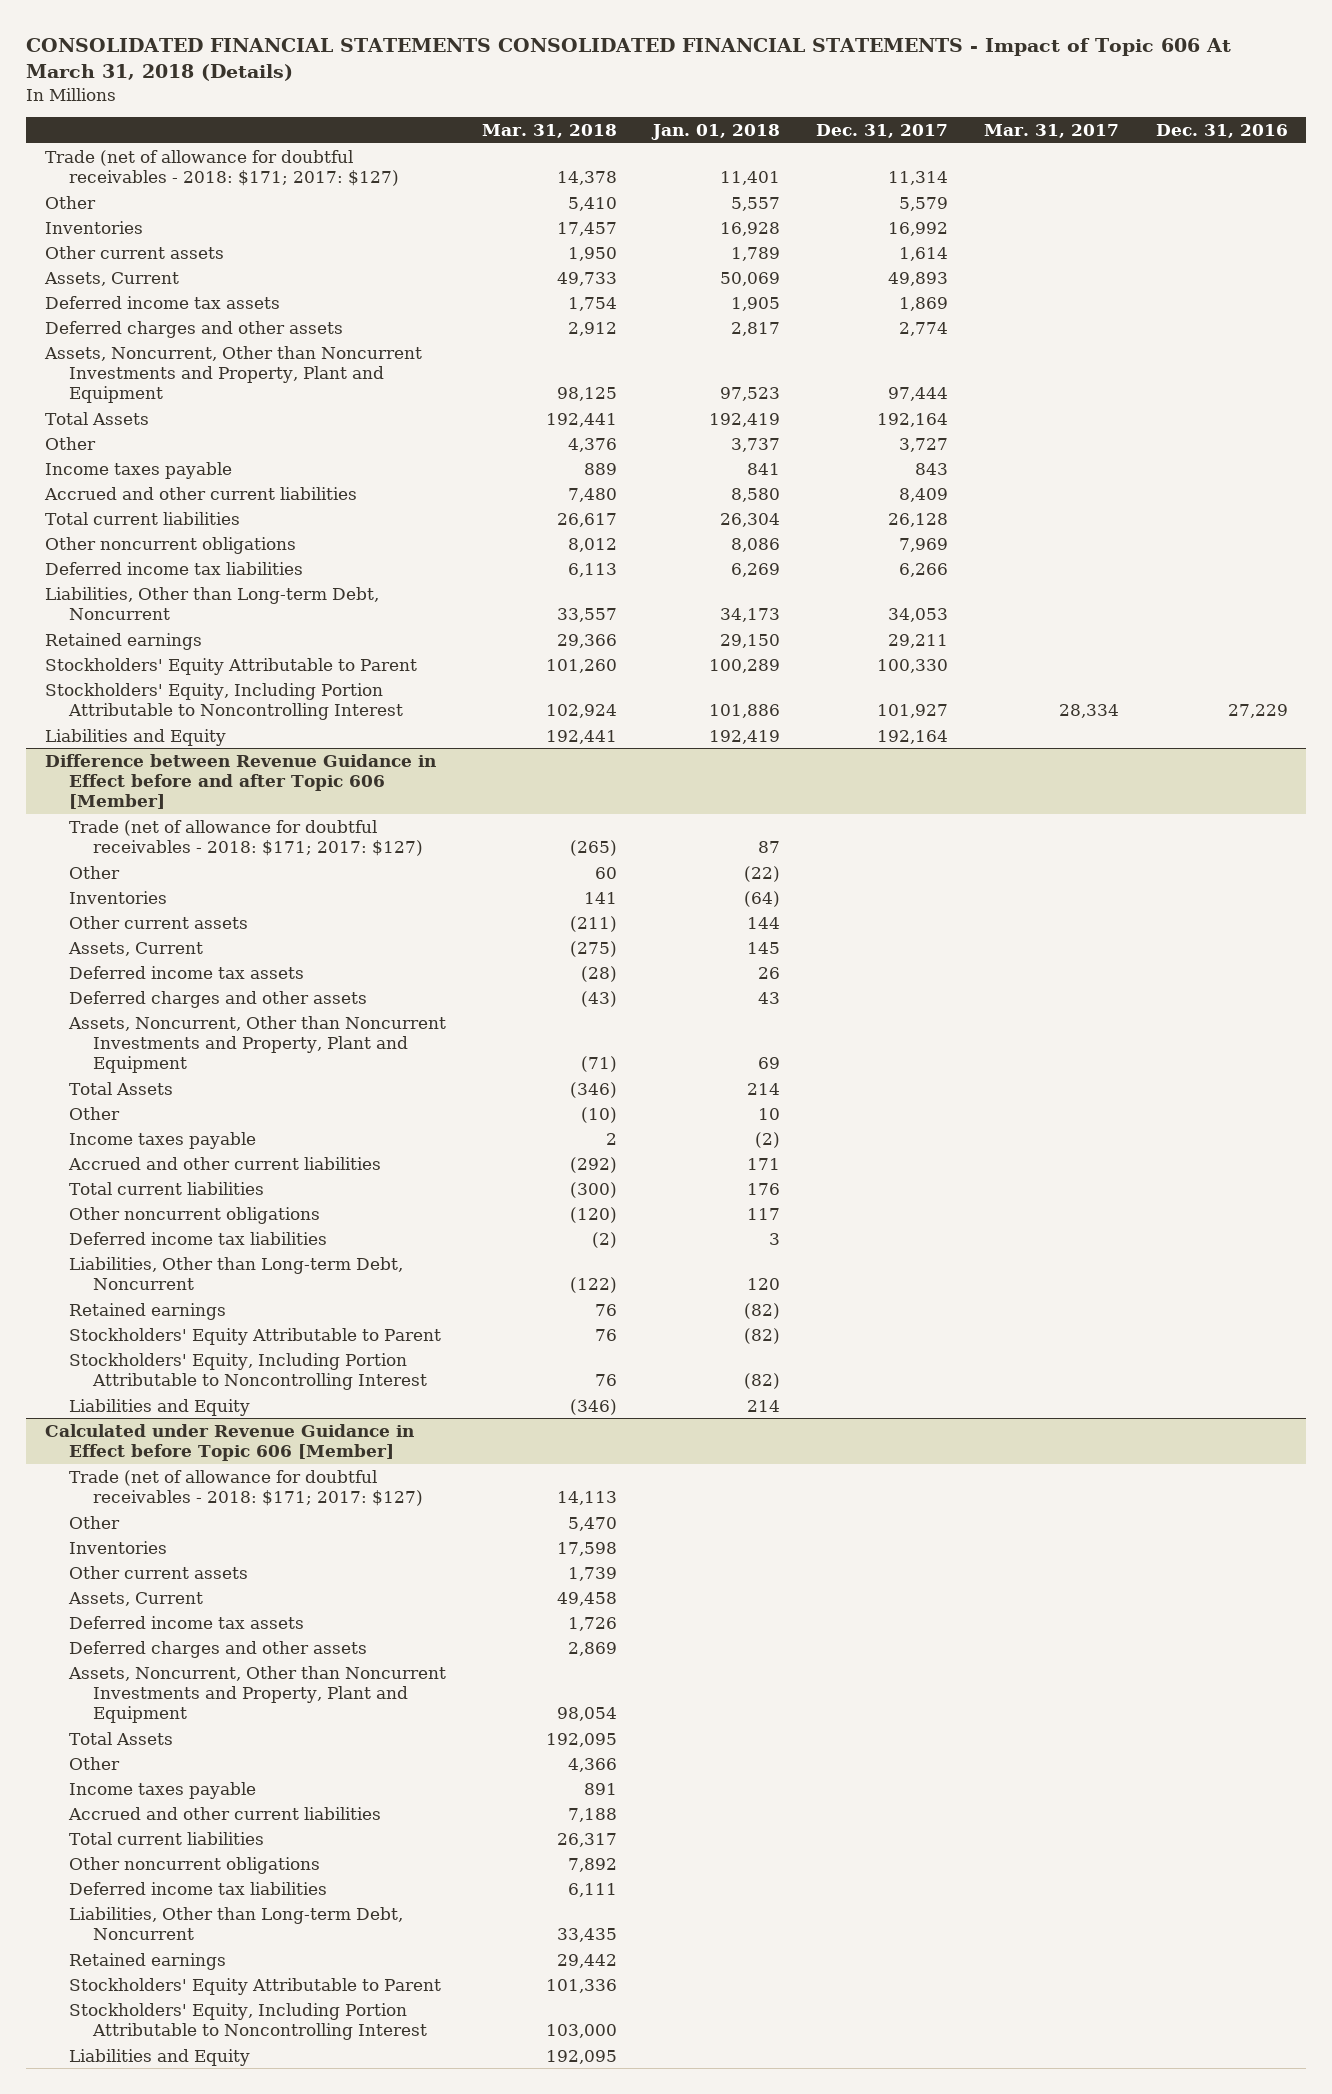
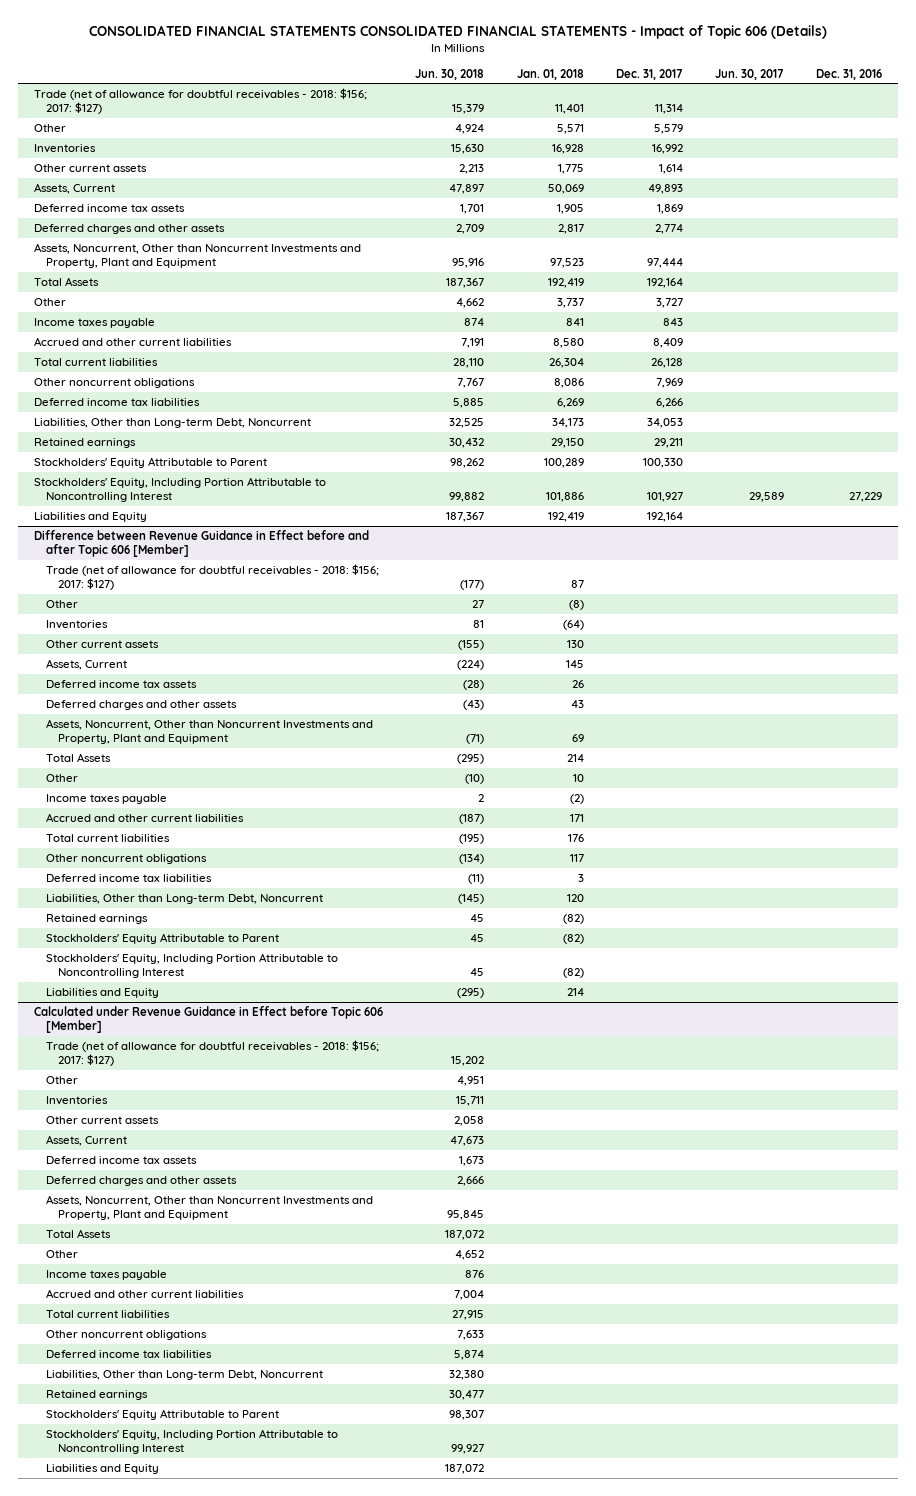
- CONSOLIDATED FINANCIAL STATEMENTS CONSOLIDATED FINANCIAL STATEMENTS - Impact of Topic 606 At March 31, 2018 (Details)
+ CONSOLIDATED FINANCIAL STATEMENTS CONSOLIDATED FINANCIAL STATEMENTS - Impact of Topic 606 (Details)
- | Mar. 31, 2018 | Jan. 01, 2018 | Dec. 31, 2017 | Mar. 31, 2017 | Dec. 31, 2016
+ | Jun. 30, 2018 | Jan. 01, 2018 | Dec. 31, 2017 | Jun. 30, 2017 | Dec. 31, 2016
- Trade (net of allowance for doubtful receivables - 2018: $171; 2017: $127) | 14,378 | 11,401 | 11,314 | |
- Other | 5,410 | 5,557 | 5,579 | |
+ Trade (net of allowance for doubtful receivables - 2018: $156; 2017: $127) | 15,379 | 11,401 | 11,314 | |
+ Other | 4,924 | 5,571 | 5,579 | |
- Other current assets | 1,950 | 1,789 | 1,614 | |
+ Other current assets | 2,213 | 1,775 | 1,614 | |
@ Difference between Revenue Guidance in Effect before and after Topic 606 [Member]
- Trade (net of allowance for doubtful receivables - 2018: $171; 2017: $127) | (265) | 87 | | |
- Other | 60 | (22) | | |
+ Trade (net of allowance for doubtful receivables - 2018: $156; 2017: $127) | (177) | 87 | | |
+ Other | 27 | (8) | | |
- Other current assets | (211) | 144 | | |
+ Other current assets | (155) | 130 | | |
@ Calculated under Revenue Guidance in Effect before Topic 606 [Member]
- Trade (net of allowance for doubtful receivables - 2018: $171; 2017: $127) | 14,113 | | | |
+ Trade (net of allowance for doubtful receivables - 2018: $156; 2017: $127) | 15,202 | | | |

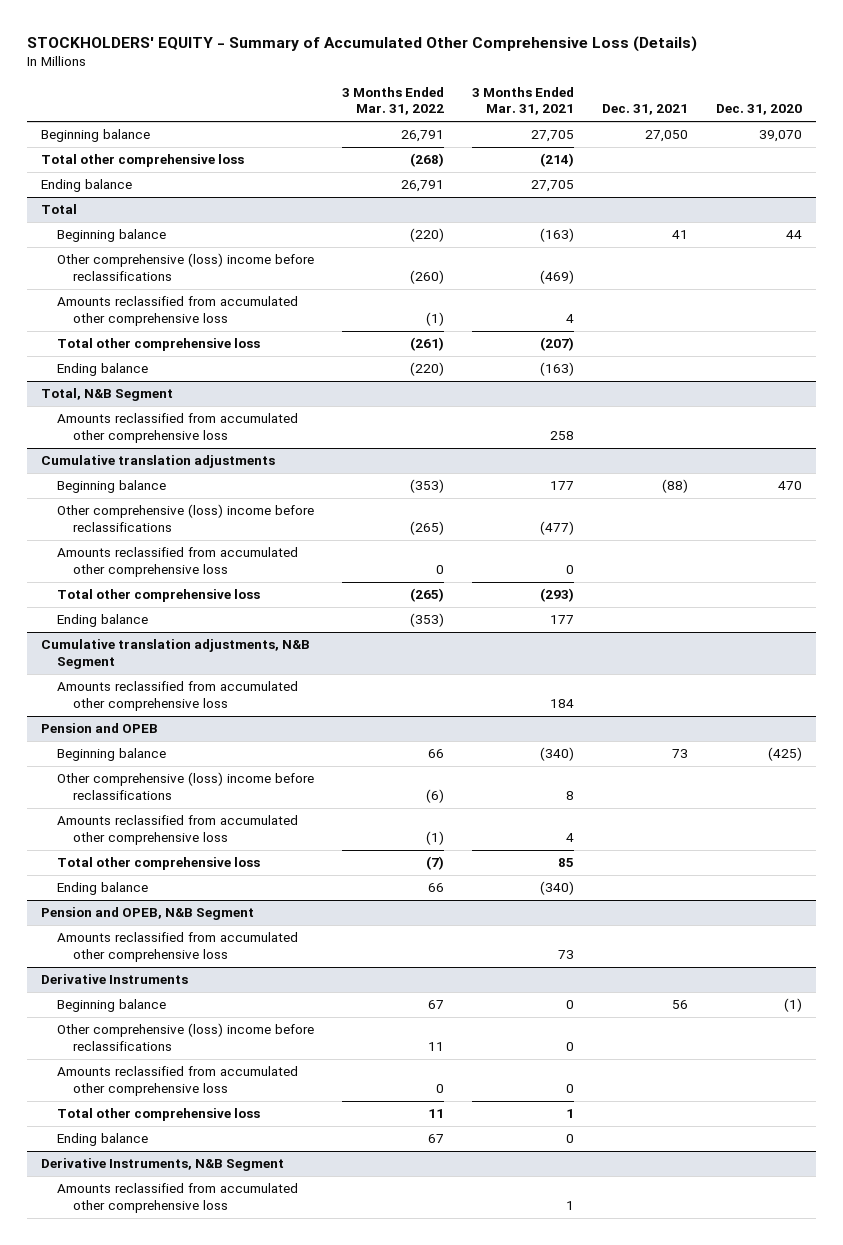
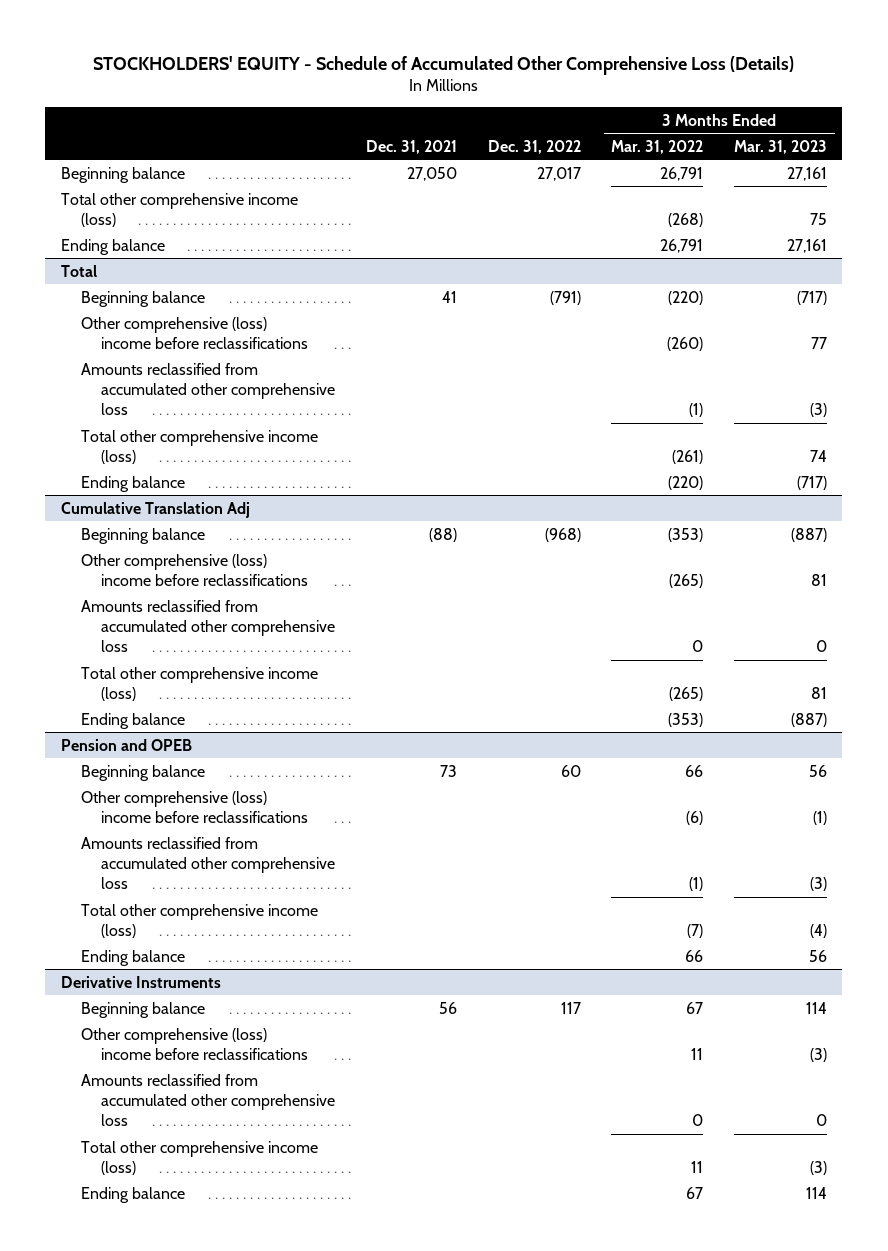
- STOCKHOLDERS' EQUITY - Summary of Accumulated Other Comprehensive Loss (Details)
+ STOCKHOLDERS' EQUITY - Schedule of Accumulated Other Comprehensive Loss (Details)
- | 3 Months Ended Mar. 31, 2022 | 3 Months Ended Mar. 31, 2021 | Dec. 31, 2021 | Dec. 31, 2020
+ | Dec. 31, 2021 | Dec. 31, 2022 | 3 Months Ended Mar. 31, 2022 | 3 Months Ended Mar. 31, 2023
- Total other comprehensive loss | (268) | (214) | |
+ Total other comprehensive income (loss) | | | (268) | 75
@ Total
- Total other comprehensive loss | (261) | (207) | |
+ Total other comprehensive income (loss) | | | (261) | 74
- Total, N&B Segment
- Amounts reclassified from accumulated other comprehensive loss | | 258 | |
- Cumulative translation adjustments
+ Cumulative Translation Adj
- Total other comprehensive loss | (265) | (293) | |
+ Total other comprehensive income (loss) | | | (265) | 81
- Cumulative translation adjustments, N&B Segment
- Amounts reclassified from accumulated other comprehensive loss | | 184 | |
@ Pension and OPEB
- Total other comprehensive loss | (7) | 85 | |
+ Total other comprehensive income (loss) | | | (7) | (4)
- Pension and OPEB, N&B Segment
- Amounts reclassified from accumulated other comprehensive loss | | 73 | |
@ Derivative Instruments
- Total other comprehensive loss | 11 | 1 | |
+ Total other comprehensive income (loss) | | | 11 | (3)
- Derivative Instruments, N&B Segment
- Amounts reclassified from accumulated other comprehensive loss | | 1 | |

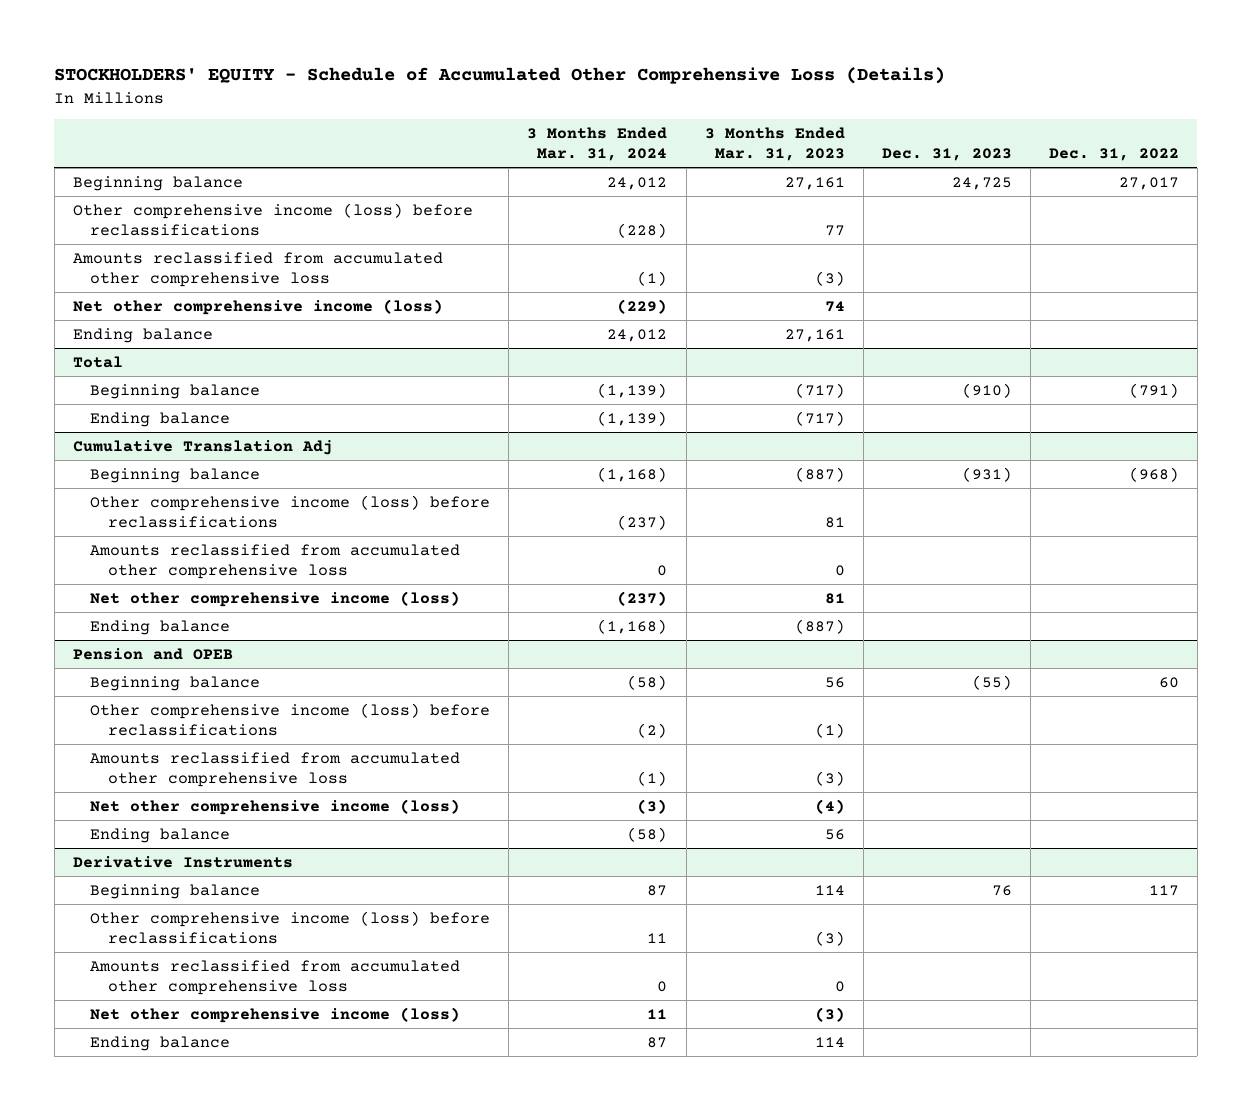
- | Dec. 31, 2021 | Dec. 31, 2022 | 3 Months Ended Mar. 31, 2022 | 3 Months Ended Mar. 31, 2023
+ | 3 Months Ended Mar. 31, 2024 | 3 Months Ended Mar. 31, 2023 | Dec. 31, 2023 | Dec. 31, 2022
- Total other comprehensive income (loss) | | | (268) | 75
+ Other comprehensive income (loss) before reclassifications | (228) | 77 | |
+ Amounts reclassified from accumulated other comprehensive loss | (1) | (3) | |
+ Net other comprehensive income (loss) | (229) | 74 | |
@ Total
- Other comprehensive (loss) income before reclassifications | | | (260) | 77
- Amounts reclassified from accumulated other comprehensive loss | | | (1) | (3)
- Total other comprehensive income (loss) | | | (261) | 74
@ Cumulative Translation Adj
- Other comprehensive (loss) income before reclassifications | | | (265) | 81
+ Other comprehensive income (loss) before reclassifications | (237) | 81 | |
- Total other comprehensive income (loss) | | | (265) | 81
+ Net other comprehensive income (loss) | (237) | 81 | |
@ Pension and OPEB
- Other comprehensive (loss) income before reclassifications | | | (6) | (1)
+ Other comprehensive income (loss) before reclassifications | (2) | (1) | |
- Total other comprehensive income (loss) | | | (7) | (4)
+ Net other comprehensive income (loss) | (3) | (4) | |
@ Derivative Instruments
- Other comprehensive (loss) income before reclassifications | | | 11 | (3)
+ Other comprehensive income (loss) before reclassifications | 11 | (3) | |
- Total other comprehensive income (loss) | | | 11 | (3)
+ Net other comprehensive income (loss) | 11 | (3) | |

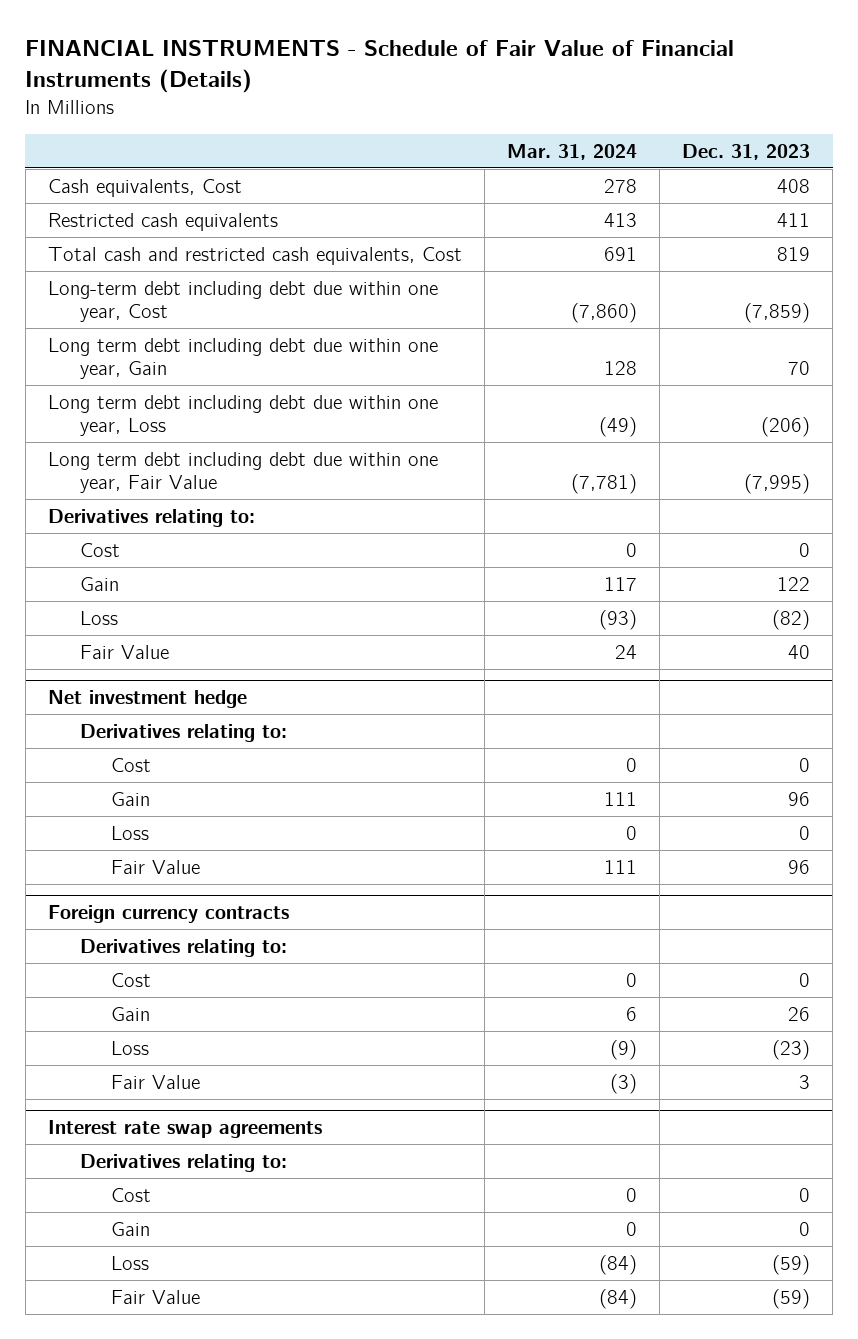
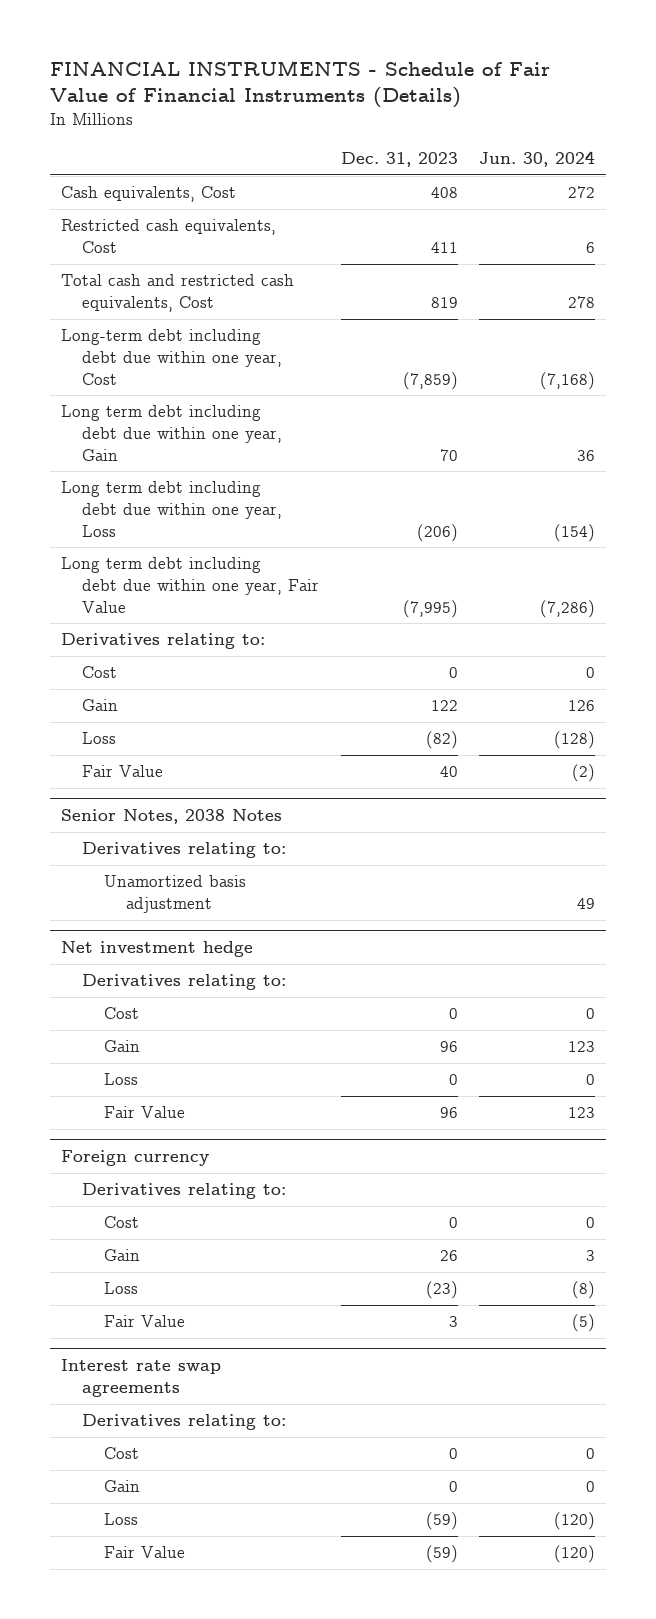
- | Mar. 31, 2024 | Dec. 31, 2023
+ | Dec. 31, 2023 | Jun. 30, 2024
- Restricted cash equivalents | 413 | 411
+ Restricted cash equivalents, Cost | 411 | 6
+ Senior Notes, 2038 Notes
+ Derivatives relating to:
+ Unamortized basis adjustment | | 49
- Foreign currency contracts
+ Foreign currency

